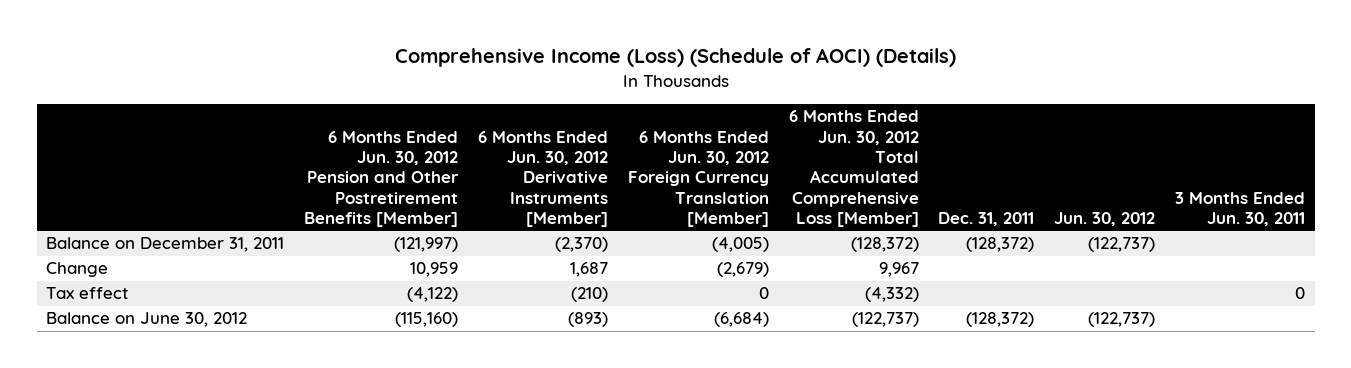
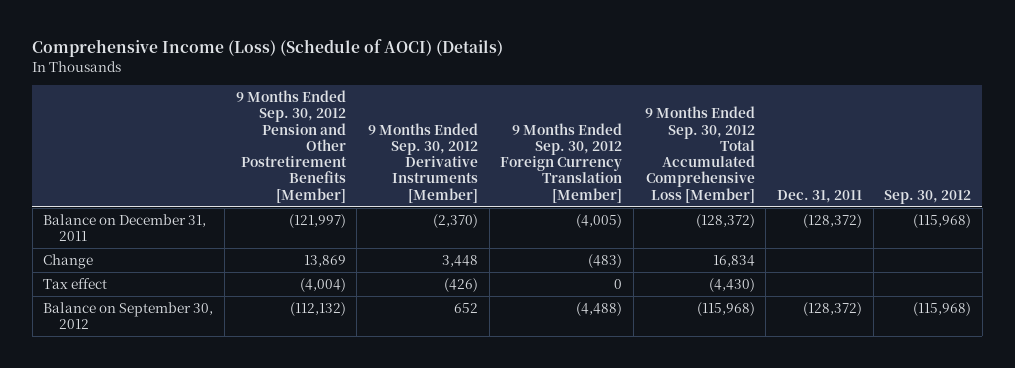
- | 6 Months Ended Jun. 30, 2012 Pension and Other Postretirement Benefits [Member] | 6 Months Ended Jun. 30, 2012 Derivative Instruments [Member] | 6 Months Ended Jun. 30, 2012 Foreign Currency Translation [Member] | 6 Months Ended Jun. 30, 2012 Total Accumulated Comprehensive Loss [Member] | Dec. 31, 2011 | Jun. 30, 2012 | 3 Months Ended Jun. 30, 2011
+ | 9 Months Ended Sep. 30, 2012 Pension and Other Postretirement Benefits [Member] | 9 Months Ended Sep. 30, 2012 Derivative Instruments [Member] | 9 Months Ended Sep. 30, 2012 Foreign Currency Translation [Member] | 9 Months Ended Sep. 30, 2012 Total Accumulated Comprehensive Loss [Member] | Dec. 31, 2011 | Sep. 30, 2012
- Balance on June 30, 2012 | (115,160) | (893) | (6,684) | (122,737) | (128,372) | (122,737) |
+ Balance on September 30, 2012 | (112,132) | 652 | (4,488) | (115,968) | (128,372) | (115,968)

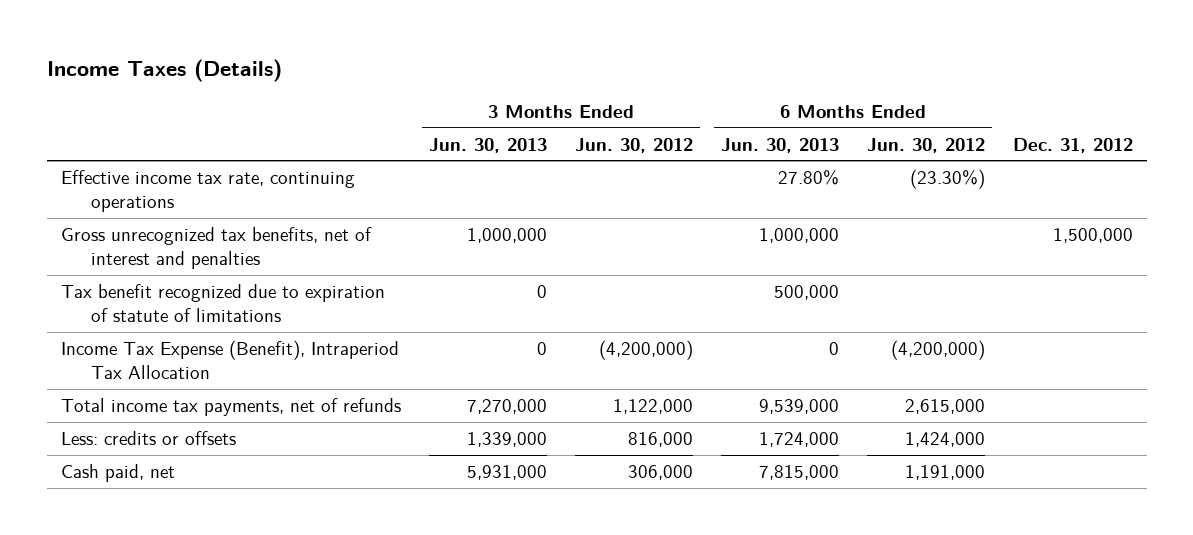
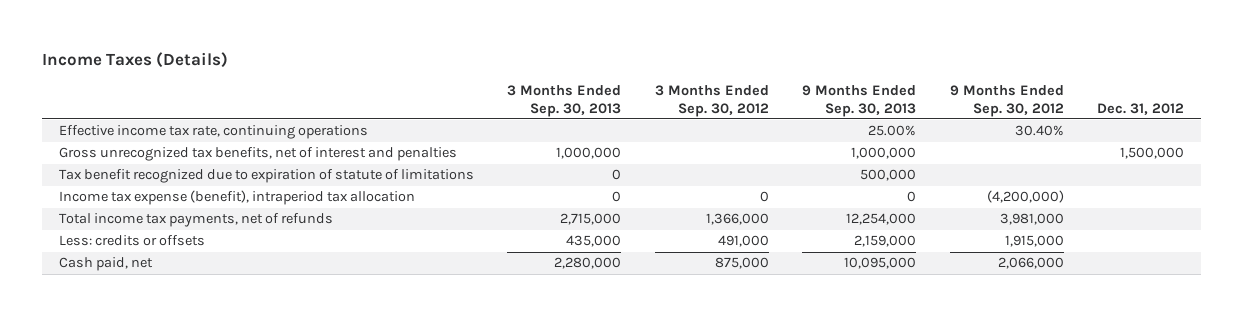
- | 3 Months Ended Jun. 30, 2013 | 3 Months Ended Jun. 30, 2012 | 6 Months Ended Jun. 30, 2013 | 6 Months Ended Jun. 30, 2012 | Dec. 31, 2012
+ | 3 Months Ended Sep. 30, 2013 | 3 Months Ended Sep. 30, 2012 | 9 Months Ended Sep. 30, 2013 | 9 Months Ended Sep. 30, 2012 | Dec. 31, 2012
- Income Tax Expense (Benefit), Intraperiod Tax Allocation | 0 | (4,200,000) | 0 | (4,200,000) |
+ Income tax expense (benefit), intraperiod tax allocation | 0 | 0 | 0 | (4,200,000) |

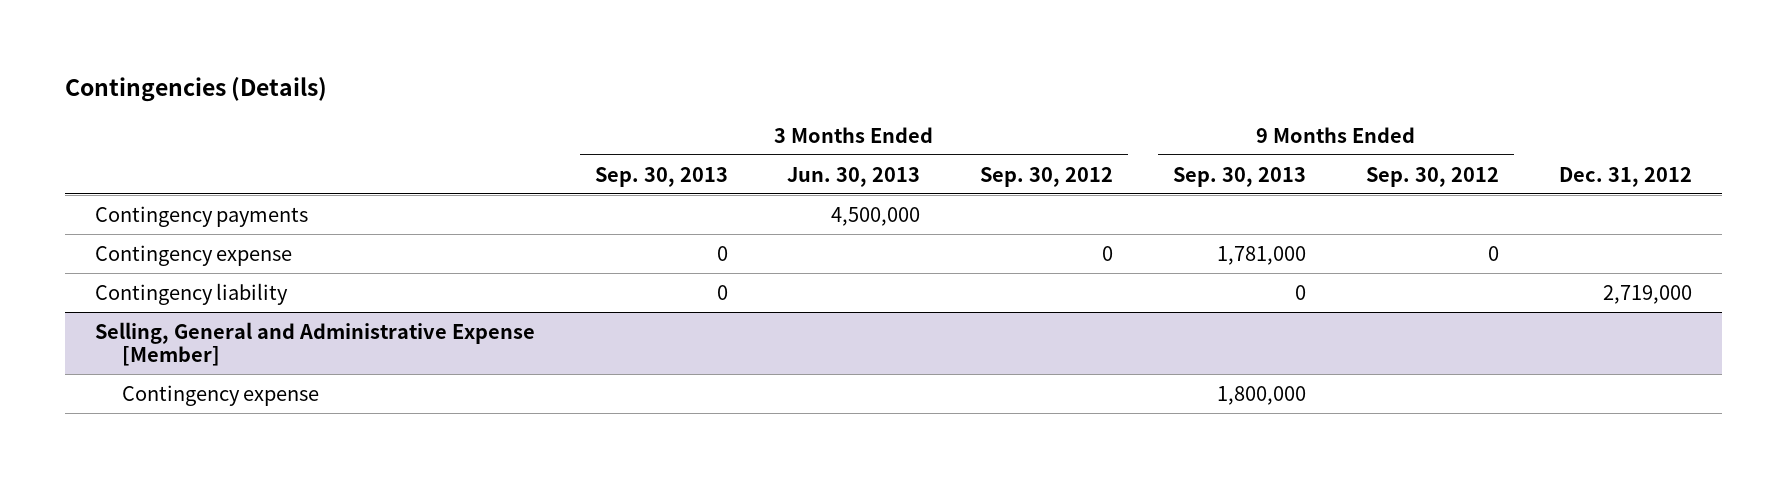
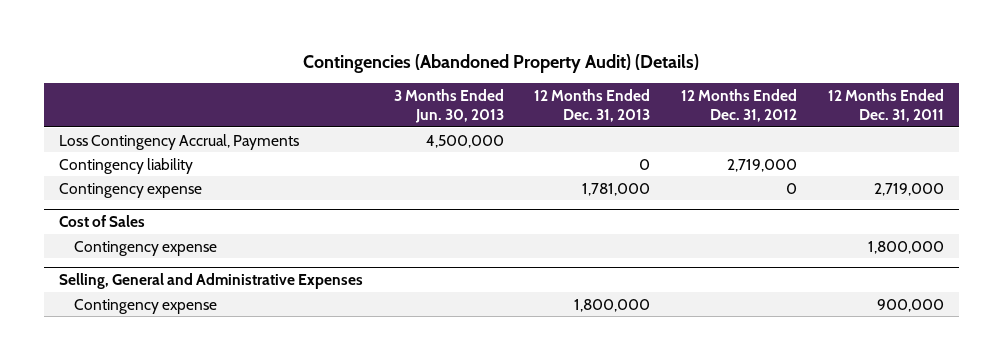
- Contingencies (Details)
+ Contingencies (Abandoned Property Audit) (Details)
- | 3 Months Ended Sep. 30, 2013 | 3 Months Ended Jun. 30, 2013 | 3 Months Ended Sep. 30, 2012 | 9 Months Ended Sep. 30, 2013 | 9 Months Ended Sep. 30, 2012 | Dec. 31, 2012
+ | 3 Months Ended Jun. 30, 2013 | 12 Months Ended Dec. 31, 2013 | 12 Months Ended Dec. 31, 2012 | 12 Months Ended Dec. 31, 2011
- Contingency payments | | 4,500,000 | | | |
+ Loss Contingency Accrual, Payments | 4,500,000 | | |
- Selling, General and Administrative Expense [Member]
moved down: Contingency expense | | 1,781,000 | 0 | 2,719,000
+ Cost of Sales
+ Contingency expense | | | | 1,800,000
+ Selling, General and Administrative Expenses

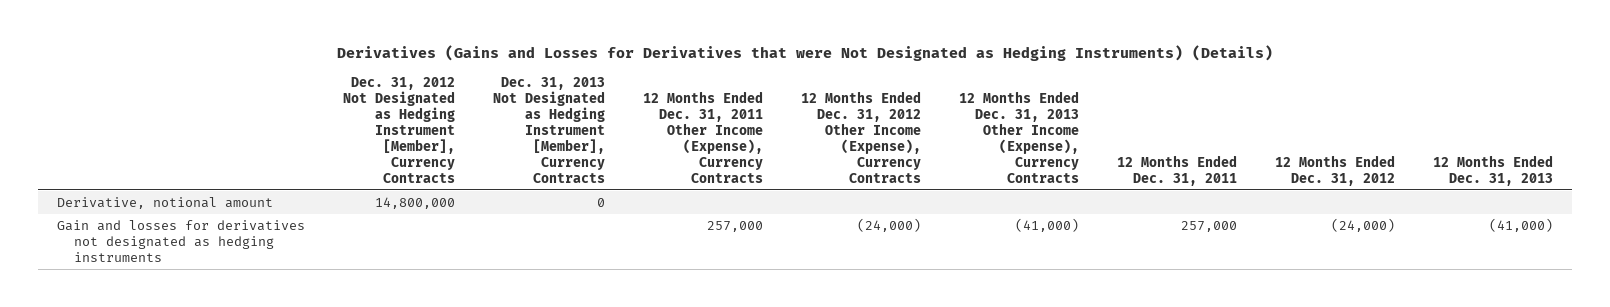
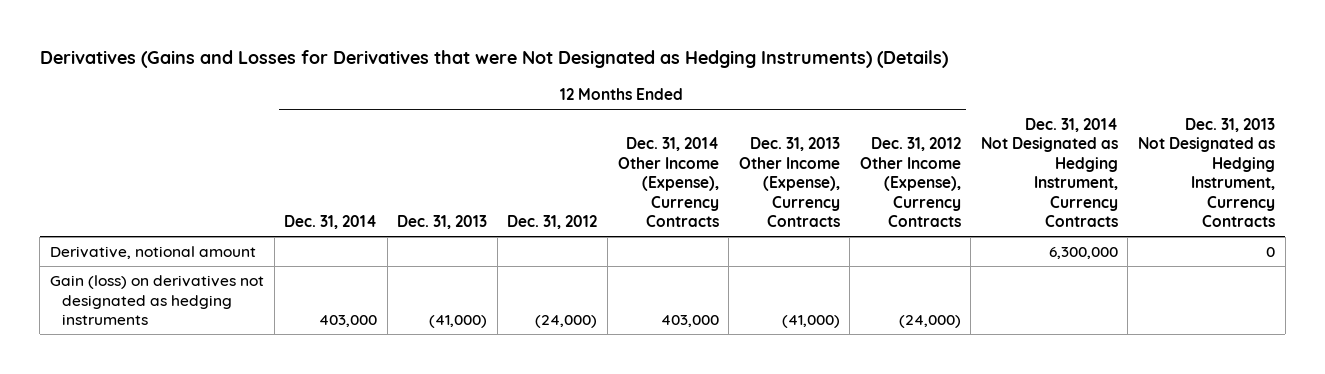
- | Dec. 31, 2012 Not Designated as Hedging Instrument [Member], Currency Contracts | Dec. 31, 2013 Not Designated as Hedging Instrument [Member], Currency Contracts | 12 Months Ended Dec. 31, 2011 Other Income (Expense), Currency Contracts | 12 Months Ended Dec. 31, 2012 Other Income (Expense), Currency Contracts | 12 Months Ended Dec. 31, 2013 Other Income (Expense), Currency Contracts | 12 Months Ended Dec. 31, 2011 | 12 Months Ended Dec. 31, 2012 | 12 Months Ended Dec. 31, 2013
+ | 12 Months Ended Dec. 31, 2014 | 12 Months Ended Dec. 31, 2013 | 12 Months Ended Dec. 31, 2012 | 12 Months Ended Dec. 31, 2014 Other Income (Expense), Currency Contracts | 12 Months Ended Dec. 31, 2013 Other Income (Expense), Currency Contracts | 12 Months Ended Dec. 31, 2012 Other Income (Expense), Currency Contracts | Dec. 31, 2014 Not Designated as Hedging Instrument, Currency Contracts | Dec. 31, 2013 Not Designated as Hedging Instrument, Currency Contracts
- Gain and losses for derivatives not designated as hedging instruments | | | 257,000 | (24,000) | (41,000) | 257,000 | (24,000) | (41,000)
+ Gain (loss) on derivatives not designated as hedging instruments | 403,000 | (41,000) | (24,000) | 403,000 | (41,000) | (24,000) | |

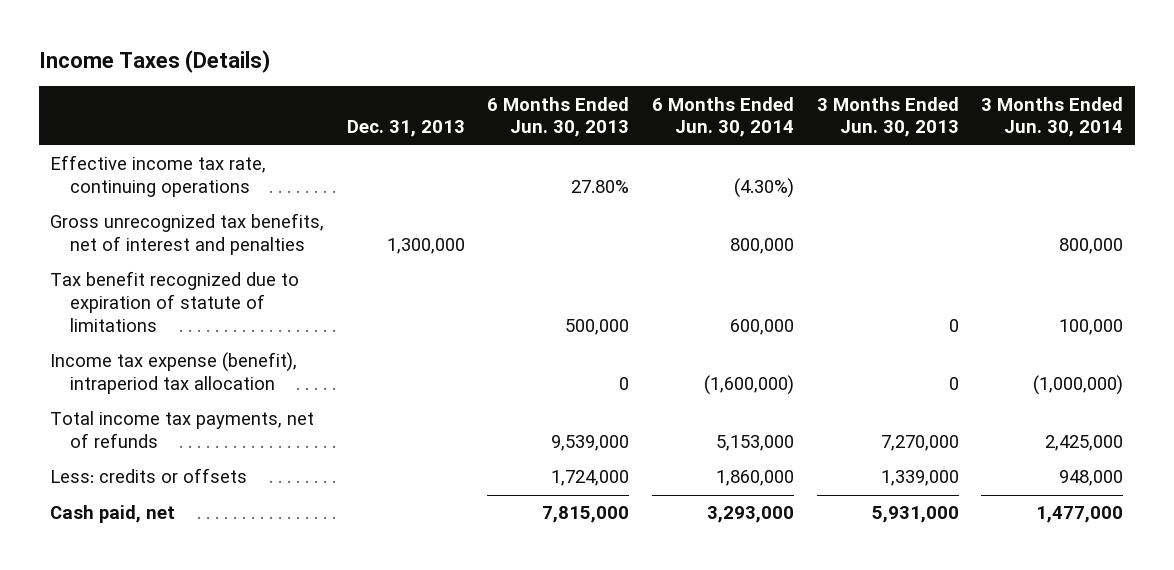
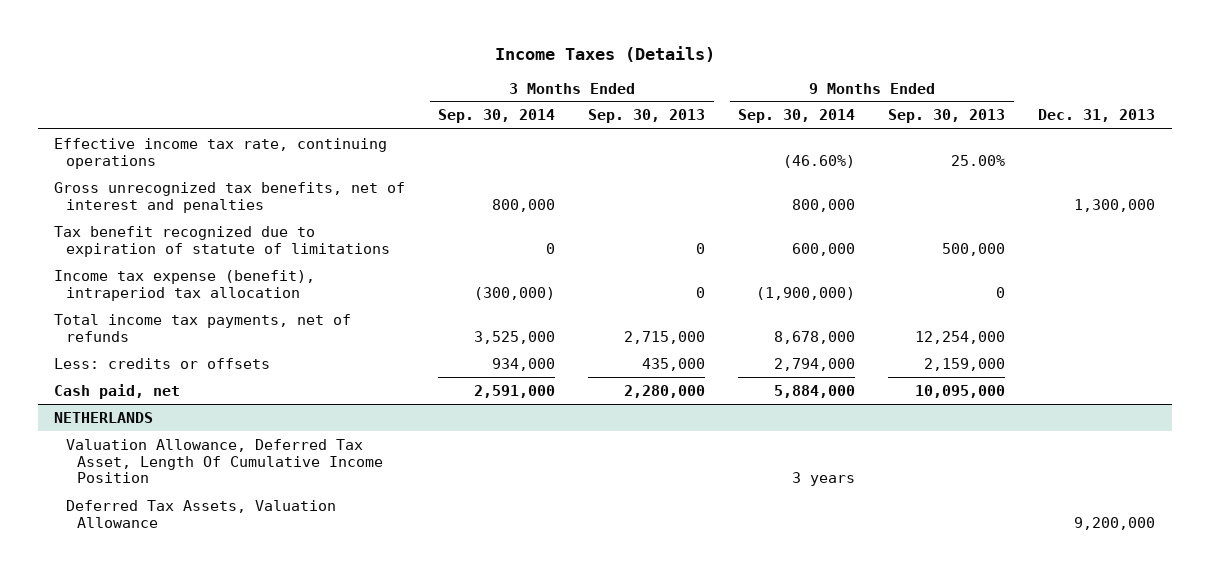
- | Dec. 31, 2013 | 6 Months Ended Jun. 30, 2013 | 6 Months Ended Jun. 30, 2014 | 3 Months Ended Jun. 30, 2013 | 3 Months Ended Jun. 30, 2014
+ | 3 Months Ended Sep. 30, 2014 | 3 Months Ended Sep. 30, 2013 | 9 Months Ended Sep. 30, 2014 | 9 Months Ended Sep. 30, 2013 | Dec. 31, 2013
+ NETHERLANDS
+ Valuation Allowance, Deferred Tax Asset, Length Of Cumulative Income Position | | | 3 years | |
+ Deferred Tax Assets, Valuation Allowance | | | | | 9,200,000

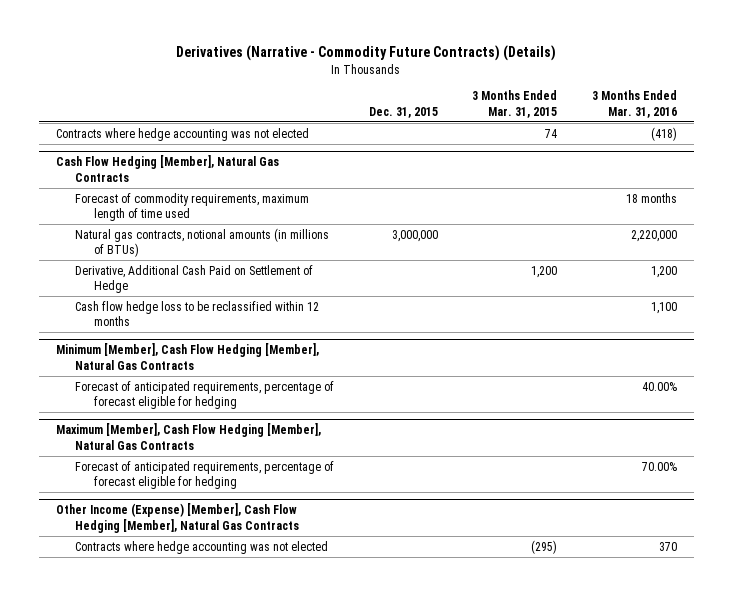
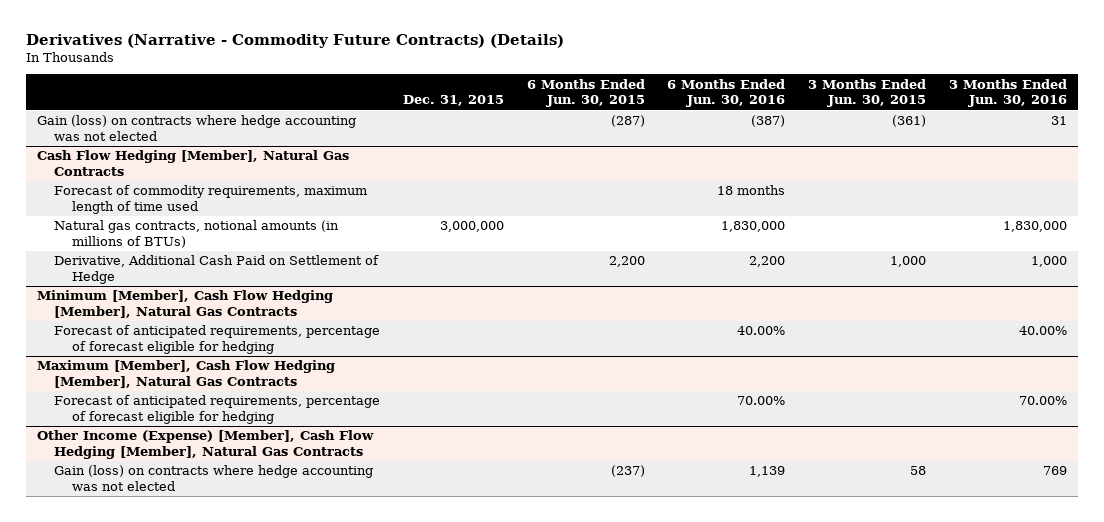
- | Dec. 31, 2015 | 3 Months Ended Mar. 31, 2015 | 3 Months Ended Mar. 31, 2016
+ | Dec. 31, 2015 | 6 Months Ended Jun. 30, 2015 | 6 Months Ended Jun. 30, 2016 | 3 Months Ended Jun. 30, 2015 | 3 Months Ended Jun. 30, 2016
- Contracts where hedge accounting was not elected | | 74 | (418)
+ Gain (loss) on contracts where hedge accounting was not elected | | (287) | (387) | (361) | 31
@ Cash Flow Hedging [Member], Natural Gas Contracts
- Cash flow hedge loss to be reclassified within 12 months | | | 1,100
@ Other Income (Expense) [Member], Cash Flow Hedging [Member], Natural Gas Contracts
- Contracts where hedge accounting was not elected | | (295) | 370
+ Gain (loss) on contracts where hedge accounting was not elected | | (237) | 1,139 | 58 | 769

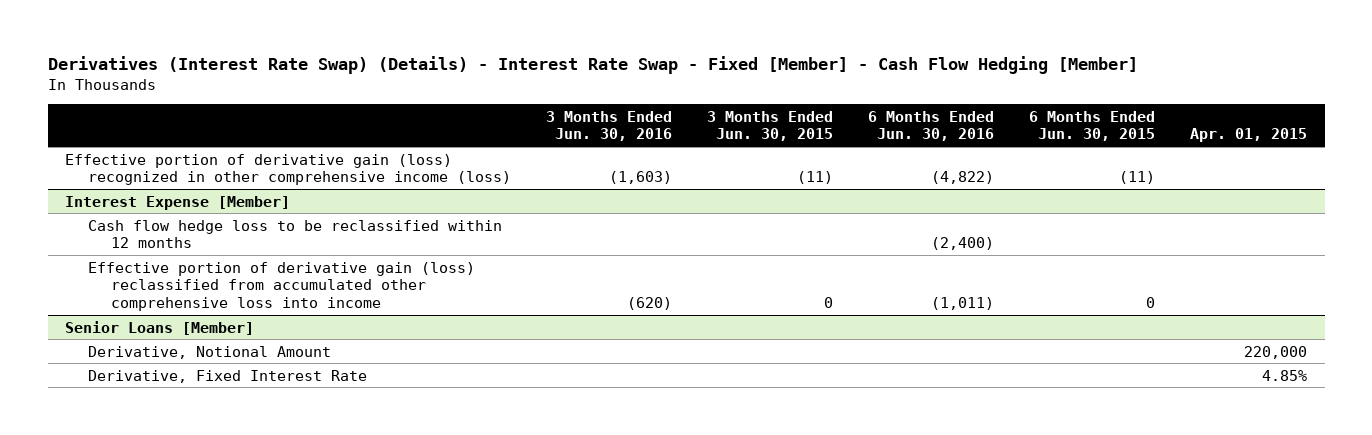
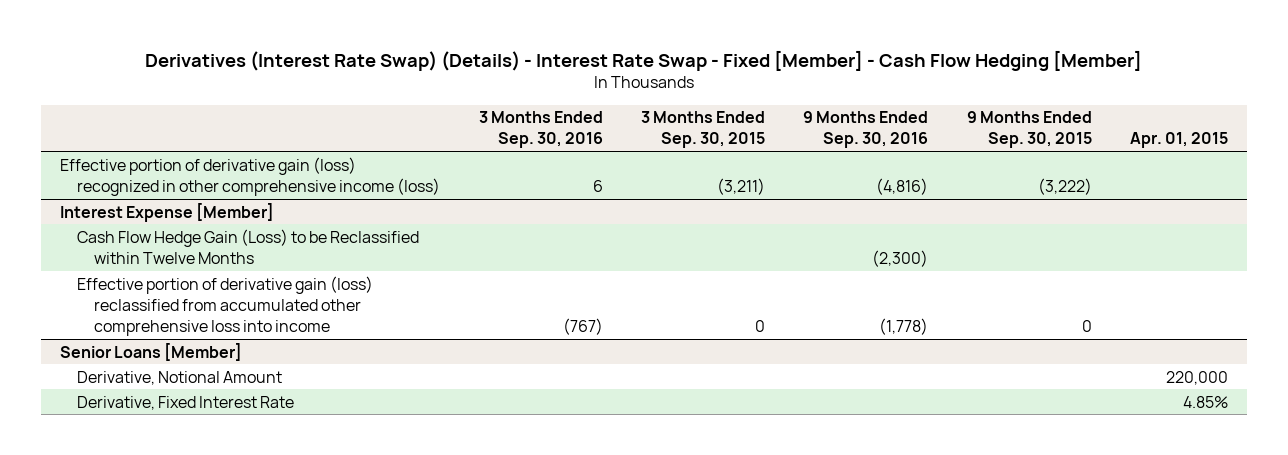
- | 3 Months Ended Jun. 30, 2016 | 3 Months Ended Jun. 30, 2015 | 6 Months Ended Jun. 30, 2016 | 6 Months Ended Jun. 30, 2015 | Apr. 01, 2015
+ | 3 Months Ended Sep. 30, 2016 | 3 Months Ended Sep. 30, 2015 | 9 Months Ended Sep. 30, 2016 | 9 Months Ended Sep. 30, 2015 | Apr. 01, 2015
@ Interest Expense [Member]
- Cash flow hedge loss to be reclassified within 12 months | | | (2,400) | |
+ Cash Flow Hedge Gain (Loss) to be Reclassified within Twelve Months | | | (2,300) | |

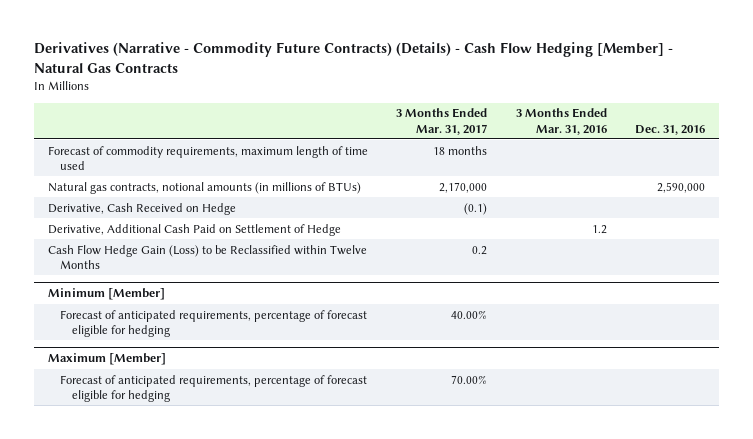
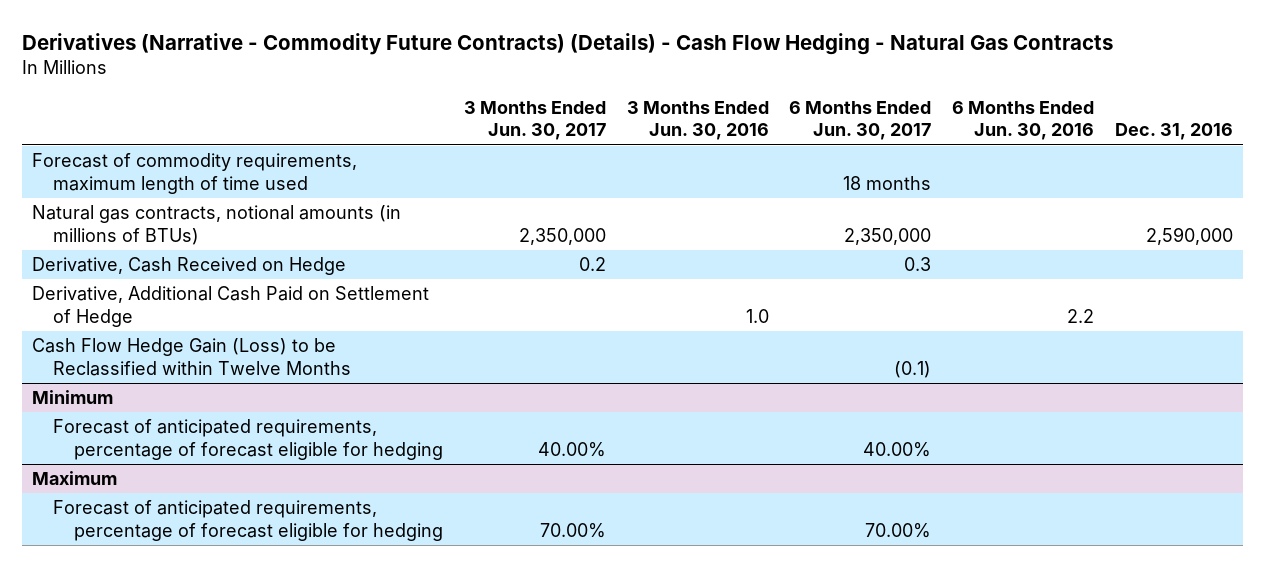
- Derivatives (Narrative - Commodity Future Contracts) (Details) - Cash Flow Hedging [Member] - Natural Gas Contracts
+ Derivatives (Narrative - Commodity Future Contracts) (Details) - Cash Flow Hedging - Natural Gas Contracts
- | 3 Months Ended Mar. 31, 2017 | 3 Months Ended Mar. 31, 2016 | Dec. 31, 2016
+ | 3 Months Ended Jun. 30, 2017 | 3 Months Ended Jun. 30, 2016 | 6 Months Ended Jun. 30, 2017 | 6 Months Ended Jun. 30, 2016 | Dec. 31, 2016
- Minimum [Member]
+ Minimum
- Maximum [Member]
+ Maximum

